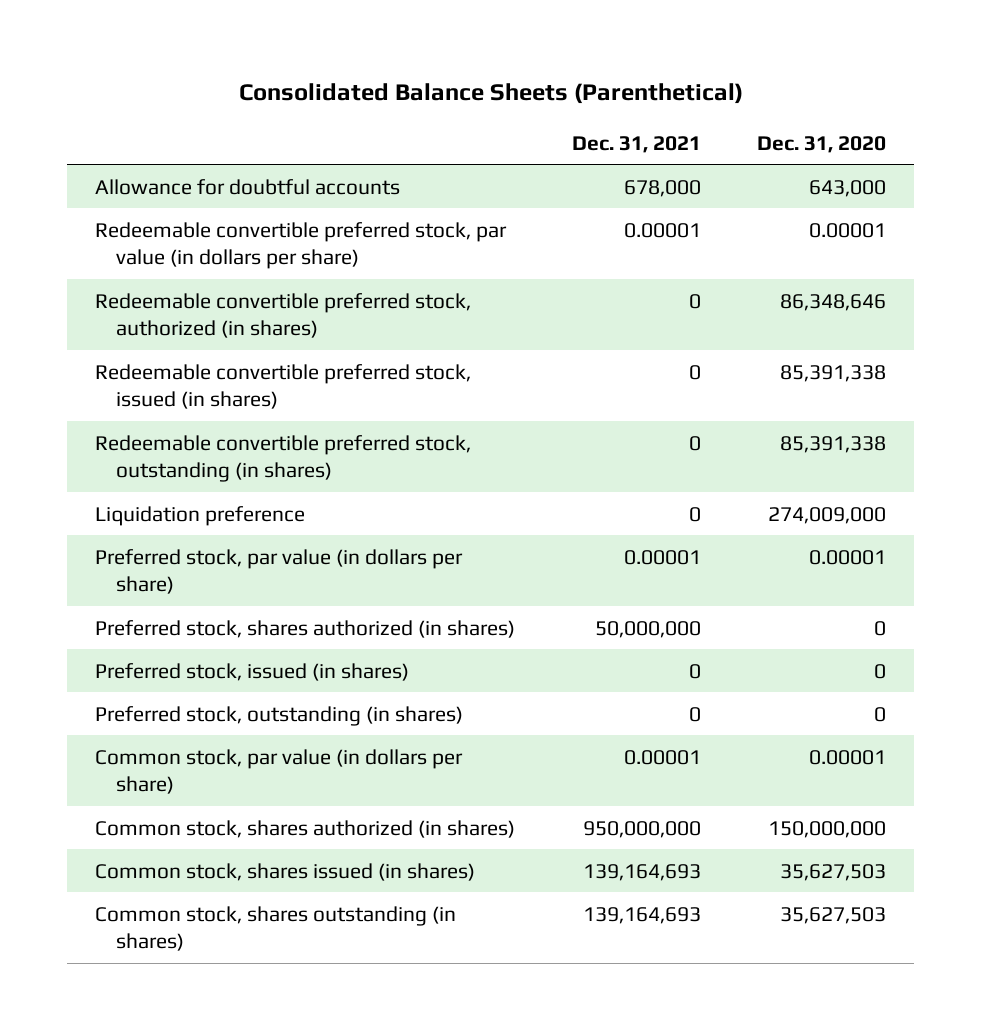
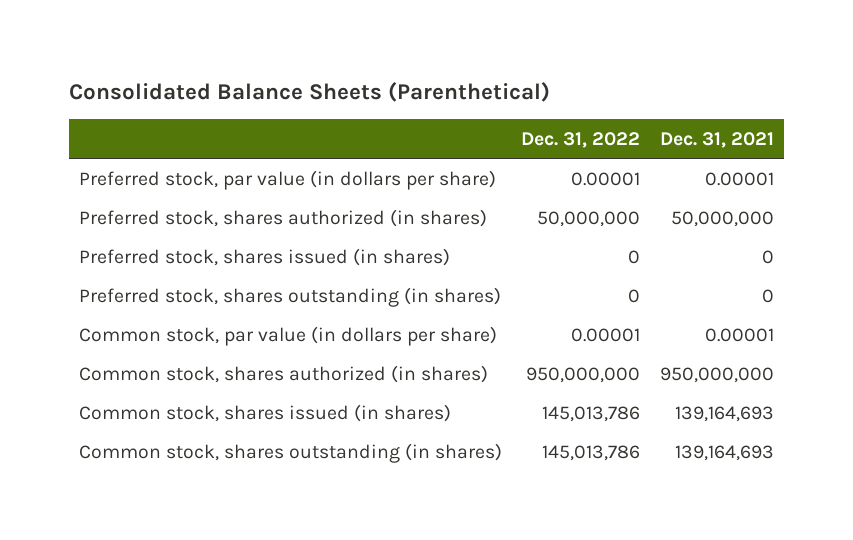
- | Dec. 31, 2021 | Dec. 31, 2020
+ | Dec. 31, 2022 | Dec. 31, 2021
- Allowance for doubtful accounts | 678,000 | 643,000
- Redeemable convertible preferred stock, par value (in dollars per share) | 0.00001 | 0.00001
- Redeemable convertible preferred stock, authorized (in shares) | 0 | 86,348,646
- Redeemable convertible preferred stock, issued (in shares) | 0 | 85,391,338
- Redeemable convertible preferred stock, outstanding (in shares) | 0 | 85,391,338
- Liquidation preference | 0 | 274,009,000
- Preferred stock, issued (in shares) | 0 | 0
- Preferred stock, outstanding (in shares) | 0 | 0
+ Preferred stock, shares issued (in shares) | 0 | 0
+ Preferred stock, shares outstanding (in shares) | 0 | 0

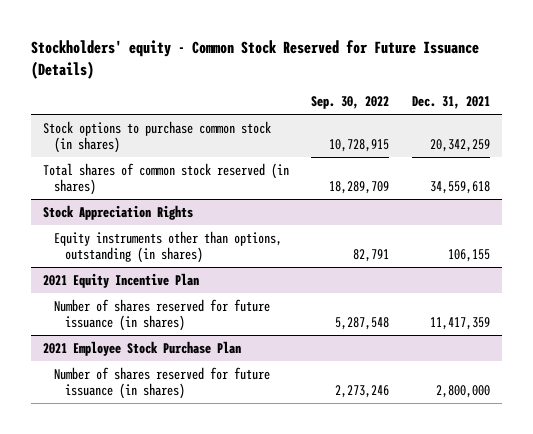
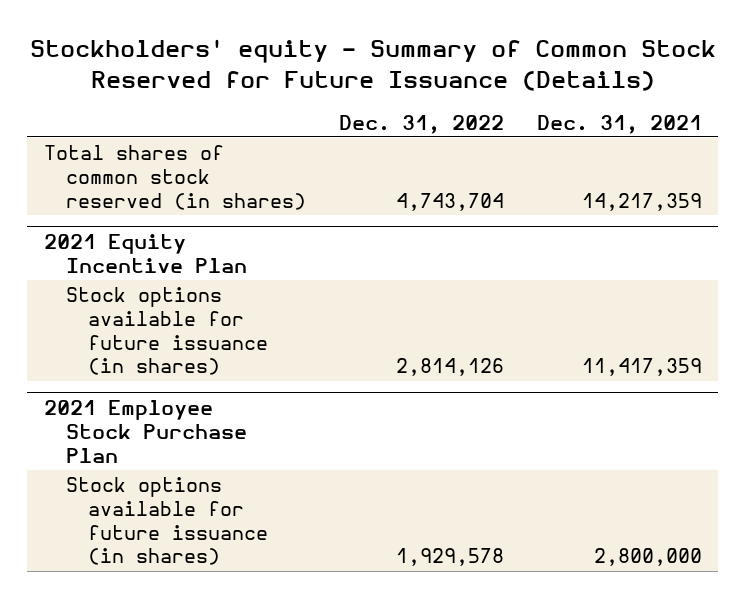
- Stockholders' equity - Common Stock Reserved for Future Issuance (Details)
+ Stockholders' equity - Summary of Common Stock Reserved for Future Issuance (Details)
- | Sep. 30, 2022 | Dec. 31, 2021
+ | Dec. 31, 2022 | Dec. 31, 2021
- Stock options to purchase common stock (in shares) | 10,728,915 | 20,342,259
- Total shares of common stock reserved (in shares) | 18,289,709 | 34,559,618
- Stock Appreciation Rights
- Equity instruments other than options, outstanding (in shares) | 82,791 | 106,155
+ Total shares of common stock reserved (in shares) | 4,743,704 | 14,217,359
@ 2021 Equity Incentive Plan
- Number of shares reserved for future issuance (in shares) | 5,287,548 | 11,417,359
+ Stock options available for future issuance (in shares) | 2,814,126 | 11,417,359
@ 2021 Employee Stock Purchase Plan
- Number of shares reserved for future issuance (in shares) | 2,273,246 | 2,800,000
+ Stock options available for future issuance (in shares) | 1,929,578 | 2,800,000

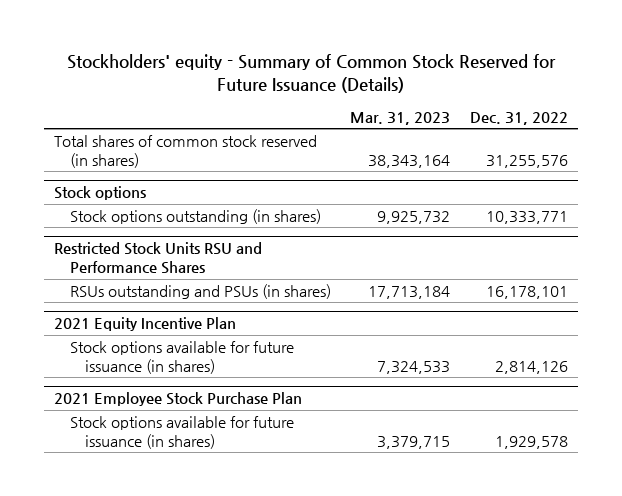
- | Dec. 31, 2022 | Dec. 31, 2021
+ | Mar. 31, 2023 | Dec. 31, 2022
- Total shares of common stock reserved (in shares) | 4,743,704 | 14,217,359
+ Total shares of common stock reserved (in shares) | 38,343,164 | 31,255,576
+ Stock options
+ Stock options outstanding (in shares) | 9,925,732 | 10,333,771
+ Restricted Stock Units RSU and Performance Shares
+ RSUs outstanding and PSUs (in shares) | 17,713,184 | 16,178,101

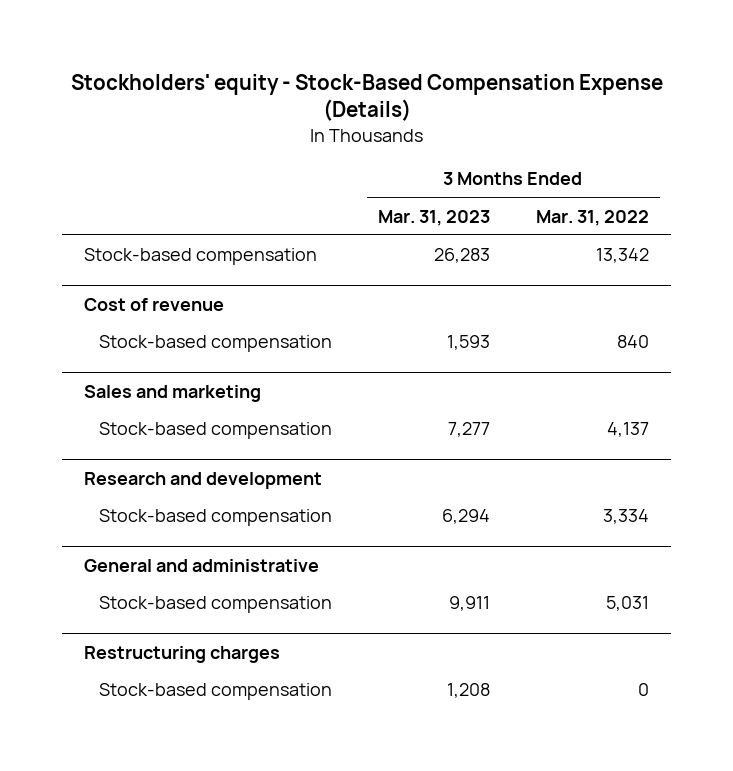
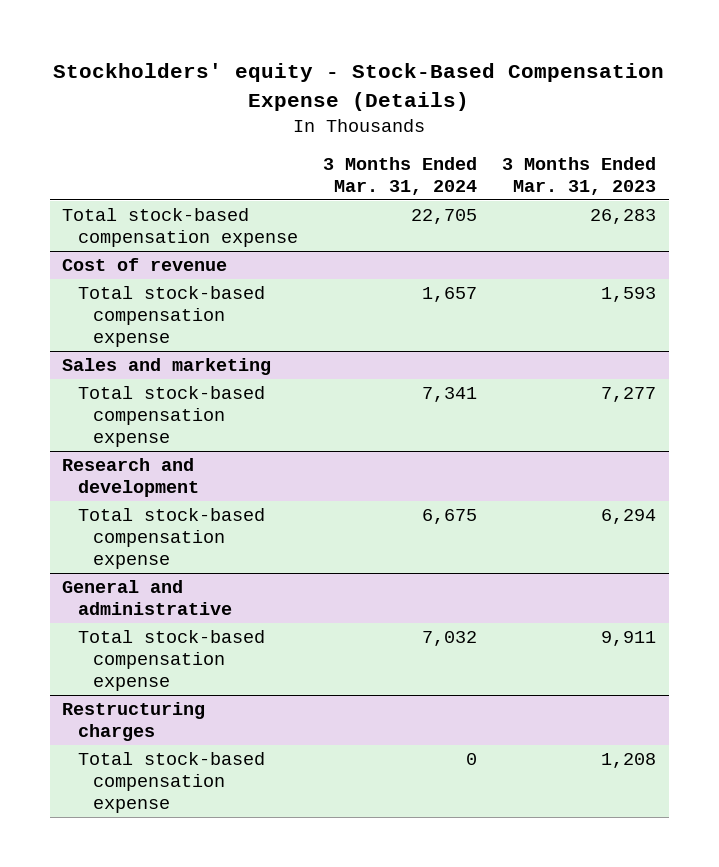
- | 3 Months Ended Mar. 31, 2023 | 3 Months Ended Mar. 31, 2022
+ | 3 Months Ended Mar. 31, 2024 | 3 Months Ended Mar. 31, 2023
- Stock-based compensation | 26,283 | 13,342
+ Total stock-based compensation expense | 22,705 | 26,283
@ Cost of revenue
- Stock-based compensation | 1,593 | 840
+ Total stock-based compensation expense | 1,657 | 1,593
@ Sales and marketing
- Stock-based compensation | 7,277 | 4,137
+ Total stock-based compensation expense | 7,341 | 7,277
@ Research and development
- Stock-based compensation | 6,294 | 3,334
+ Total stock-based compensation expense | 6,675 | 6,294
@ General and administrative
- Stock-based compensation | 9,911 | 5,031
+ Total stock-based compensation expense | 7,032 | 9,911
@ Restructuring charges
- Stock-based compensation | 1,208 | 0
+ Total stock-based compensation expense | 0 | 1,208

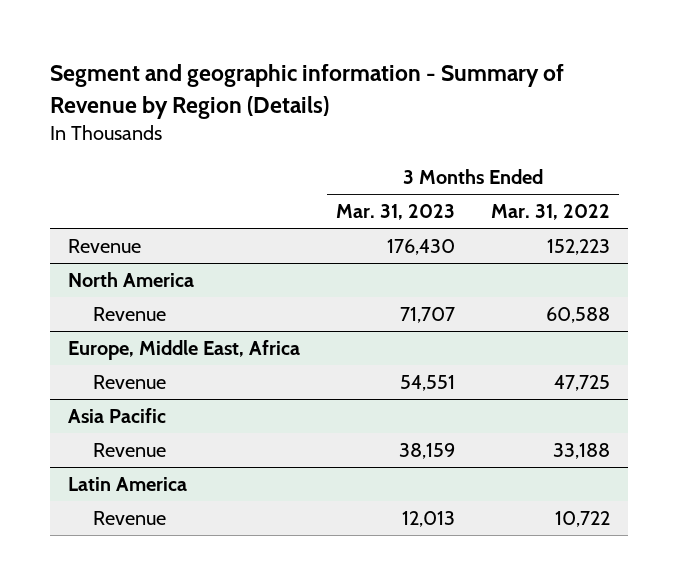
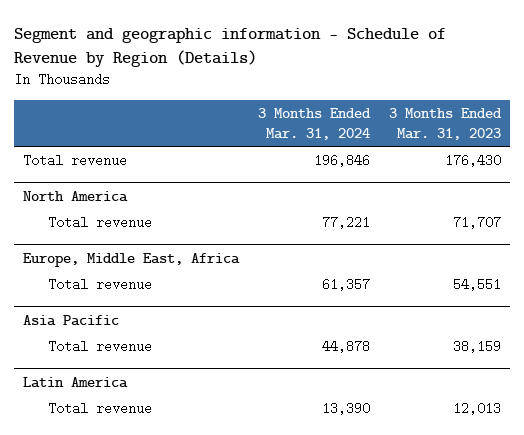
- Segment and geographic information - Summary of Revenue by Region (Details)
+ Segment and geographic information - Schedule of Revenue by Region (Details)
- | 3 Months Ended Mar. 31, 2023 | 3 Months Ended Mar. 31, 2022
+ | 3 Months Ended Mar. 31, 2024 | 3 Months Ended Mar. 31, 2023
- Revenue | 176,430 | 152,223
+ Total revenue | 196,846 | 176,430
@ North America
- Revenue | 71,707 | 60,588
+ Total revenue | 77,221 | 71,707
@ Europe, Middle East, Africa
- Revenue | 54,551 | 47,725
+ Total revenue | 61,357 | 54,551
@ Asia Pacific
- Revenue | 38,159 | 33,188
+ Total revenue | 44,878 | 38,159
@ Latin America
- Revenue | 12,013 | 10,722
+ Total revenue | 13,390 | 12,013

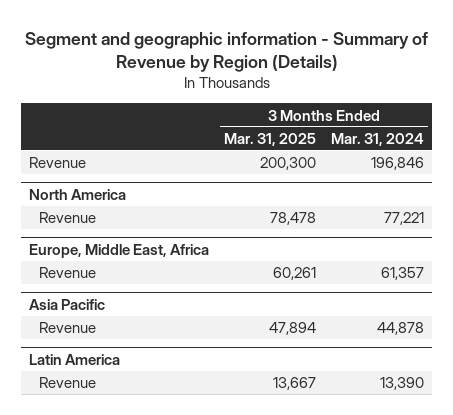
- Segment and geographic information - Schedule of Revenue by Region (Details)
+ Segment and geographic information - Summary of Revenue by Region (Details)
- | 3 Months Ended Mar. 31, 2024 | 3 Months Ended Mar. 31, 2023
+ | 3 Months Ended Mar. 31, 2025 | 3 Months Ended Mar. 31, 2024
- Total revenue | 196,846 | 176,430
+ Revenue | 200,300 | 196,846
@ North America
- Total revenue | 77,221 | 71,707
+ Revenue | 78,478 | 77,221
@ Europe, Middle East, Africa
- Total revenue | 61,357 | 54,551
+ Revenue | 60,261 | 61,357
@ Asia Pacific
- Total revenue | 44,878 | 38,159
+ Revenue | 47,894 | 44,878
@ Latin America
- Total revenue | 13,390 | 12,013
+ Revenue | 13,667 | 13,390

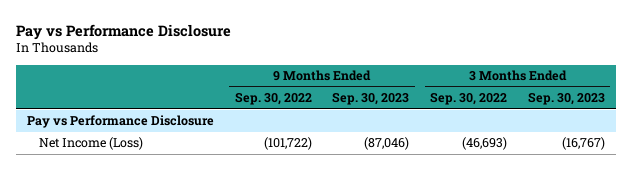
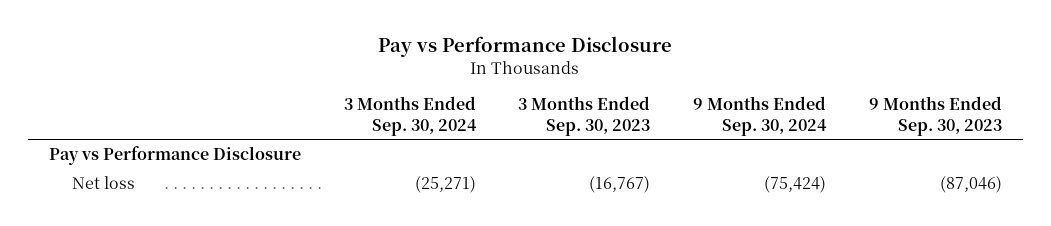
- | 9 Months Ended Sep. 30, 2022 | 9 Months Ended Sep. 30, 2023 | 3 Months Ended Sep. 30, 2022 | 3 Months Ended Sep. 30, 2023
+ | 3 Months Ended Sep. 30, 2024 | 3 Months Ended Sep. 30, 2023 | 9 Months Ended Sep. 30, 2024 | 9 Months Ended Sep. 30, 2023
- Net Income (Loss) | (101,722) | (87,046) | (46,693) | (16,767)
+ Net loss | (25,271) | (16,767) | (75,424) | (87,046)

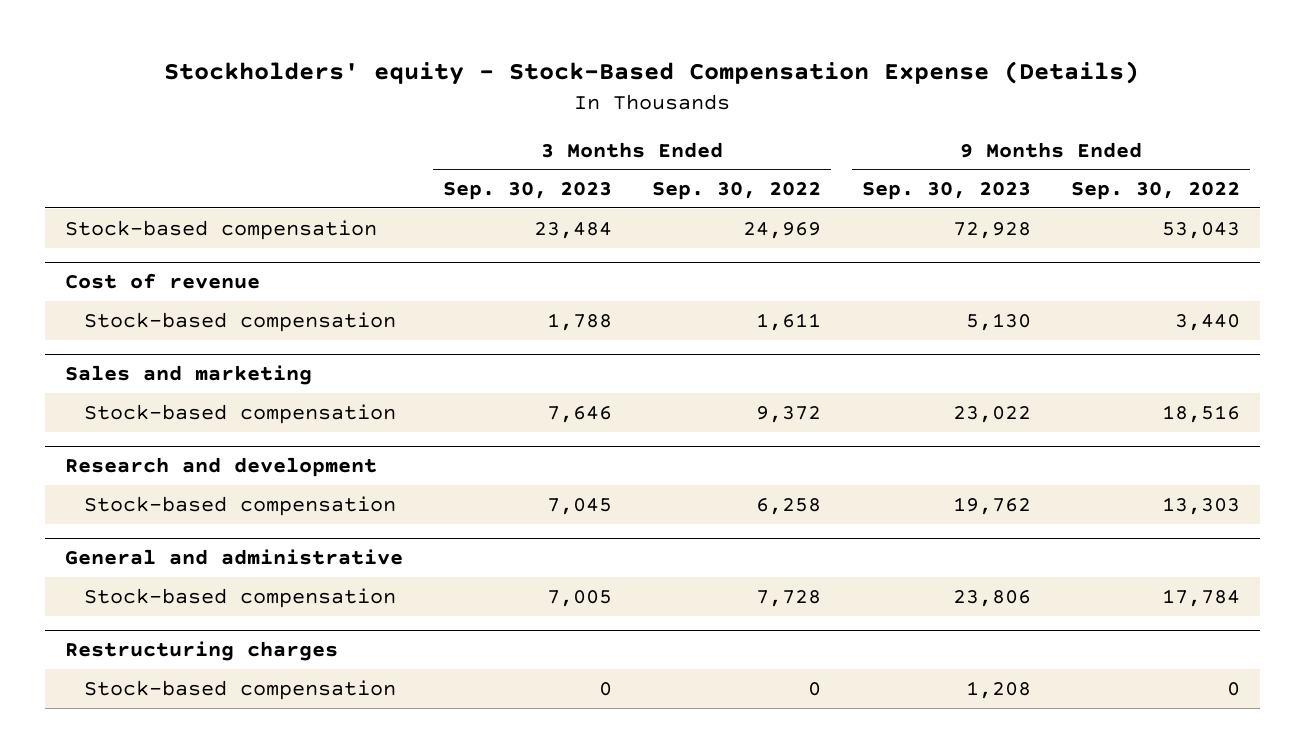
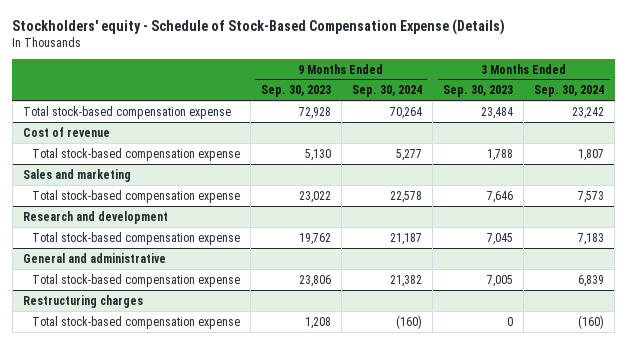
- Stockholders' equity - Stock-Based Compensation Expense (Details)
+ Stockholders' equity - Schedule of Stock-Based Compensation Expense (Details)
- | 3 Months Ended Sep. 30, 2023 | 3 Months Ended Sep. 30, 2022 | 9 Months Ended Sep. 30, 2023 | 9 Months Ended Sep. 30, 2022
+ | 9 Months Ended Sep. 30, 2023 | 9 Months Ended Sep. 30, 2024 | 3 Months Ended Sep. 30, 2023 | 3 Months Ended Sep. 30, 2024
- Stock-based compensation | 23,484 | 24,969 | 72,928 | 53,043
+ Total stock-based compensation expense | 72,928 | 70,264 | 23,484 | 23,242
@ Cost of revenue
- Stock-based compensation | 1,788 | 1,611 | 5,130 | 3,440
+ Total stock-based compensation expense | 5,130 | 5,277 | 1,788 | 1,807
@ Sales and marketing
- Stock-based compensation | 7,646 | 9,372 | 23,022 | 18,516
+ Total stock-based compensation expense | 23,022 | 22,578 | 7,646 | 7,573
@ Research and development
- Stock-based compensation | 7,045 | 6,258 | 19,762 | 13,303
+ Total stock-based compensation expense | 19,762 | 21,187 | 7,045 | 7,183
@ General and administrative
- Stock-based compensation | 7,005 | 7,728 | 23,806 | 17,784
+ Total stock-based compensation expense | 23,806 | 21,382 | 7,005 | 6,839
@ Restructuring charges
- Stock-based compensation | 0 | 0 | 1,208 | 0
+ Total stock-based compensation expense | 1,208 | (160) | 0 | (160)

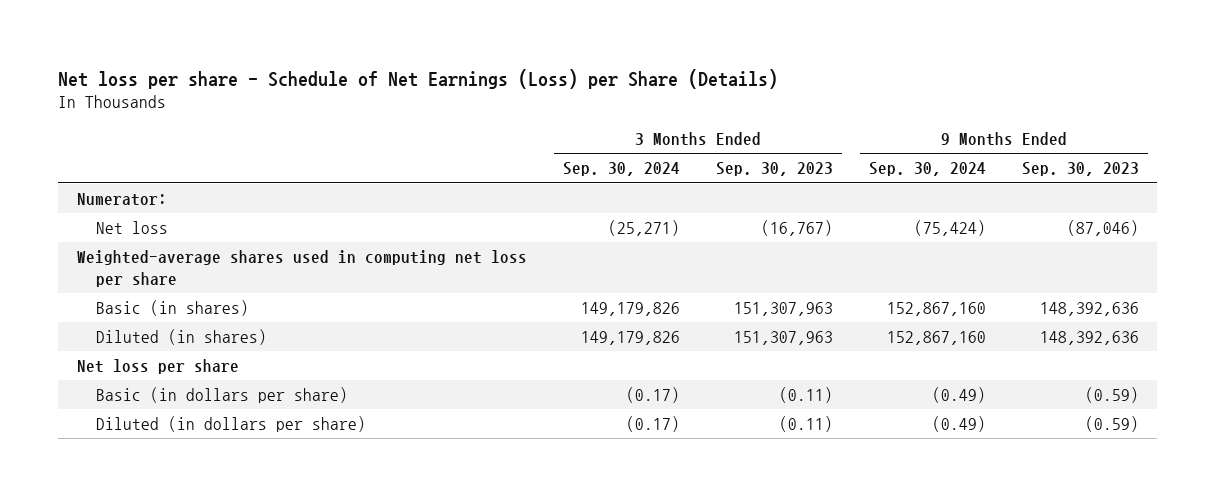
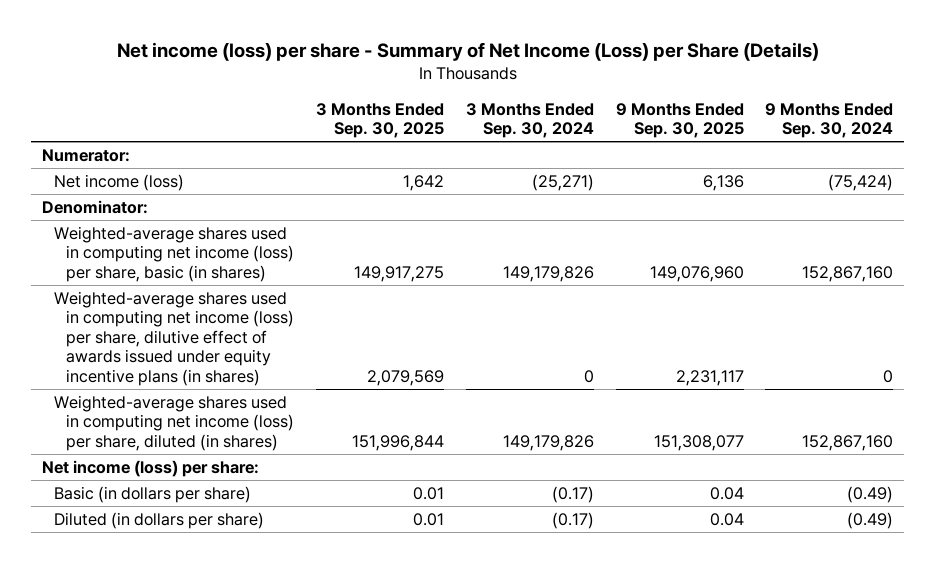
- Net loss per share - Schedule of Net Earnings (Loss) per Share (Details)
+ Net income (loss) per share - Summary of Net Income (Loss) per Share (Details)
- | 3 Months Ended Sep. 30, 2024 | 3 Months Ended Sep. 30, 2023 | 9 Months Ended Sep. 30, 2024 | 9 Months Ended Sep. 30, 2023
+ | 3 Months Ended Sep. 30, 2025 | 3 Months Ended Sep. 30, 2024 | 9 Months Ended Sep. 30, 2025 | 9 Months Ended Sep. 30, 2024
- Net loss | (25,271) | (16,767) | (75,424) | (87,046)
- Weighted-average shares used in computing net loss per share
- Basic (in shares) | 149,179,826 | 151,307,963 | 152,867,160 | 148,392,636
- Diluted (in shares) | 149,179,826 | 151,307,963 | 152,867,160 | 148,392,636
- Net loss per share
+ Net income (loss) | 1,642 | (25,271) | 6,136 | (75,424)
+ Denominator:
+ Weighted-average shares used in computing net income (loss) per share, basic (in shares) | 149,917,275 | 149,179,826 | 149,076,960 | 152,867,160
+ Weighted-average shares used in computing net income (loss) per share, dilutive effect of awards issued under equity incentive plans (in shares) | 2,079,569 | 0 | 2,231,117 | 0
+ Weighted-average shares used in computing net income (loss) per share, diluted (in shares) | 151,996,844 | 149,179,826 | 151,308,077 | 152,867,160
+ Net income (loss) per share:

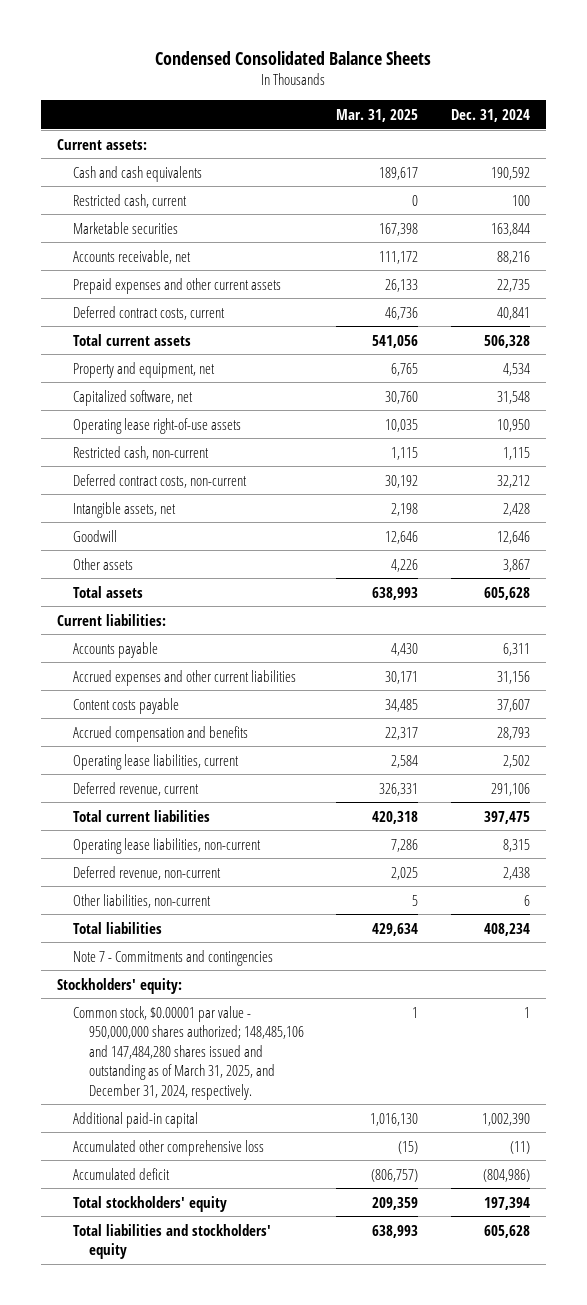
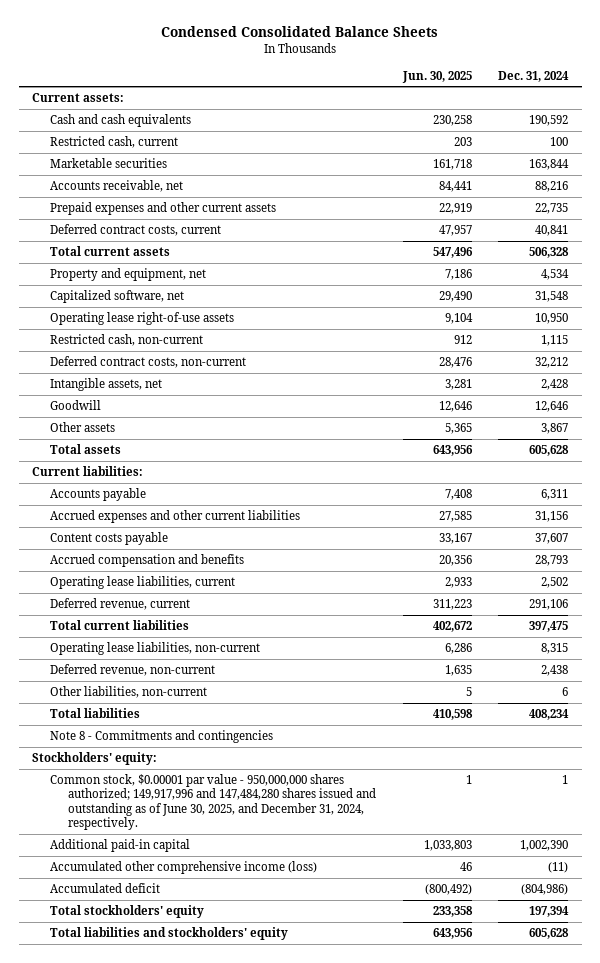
- | Mar. 31, 2025 | Dec. 31, 2024
+ | Jun. 30, 2025 | Dec. 31, 2024
- Note 7 - Commitments and contingencies
+ Note 8 - Commitments and contingencies
- Common stock, $0.00001 par value - 950,000,000 shares authorized; 148,485,106 and 147,484,280 shares issued and outstanding as of March 31, 2025, and December 31, 2024, respectively. | 1 | 1
+ Common stock, $0.00001 par value - 950,000,000 shares authorized; 149,917,996 and 147,484,280 shares issued and outstanding as of June 30, 2025, and December 31, 2024, respectively. | 1 | 1
- Accumulated other comprehensive loss | (15) | (11)
+ Accumulated other comprehensive income (loss) | 46 | (11)

